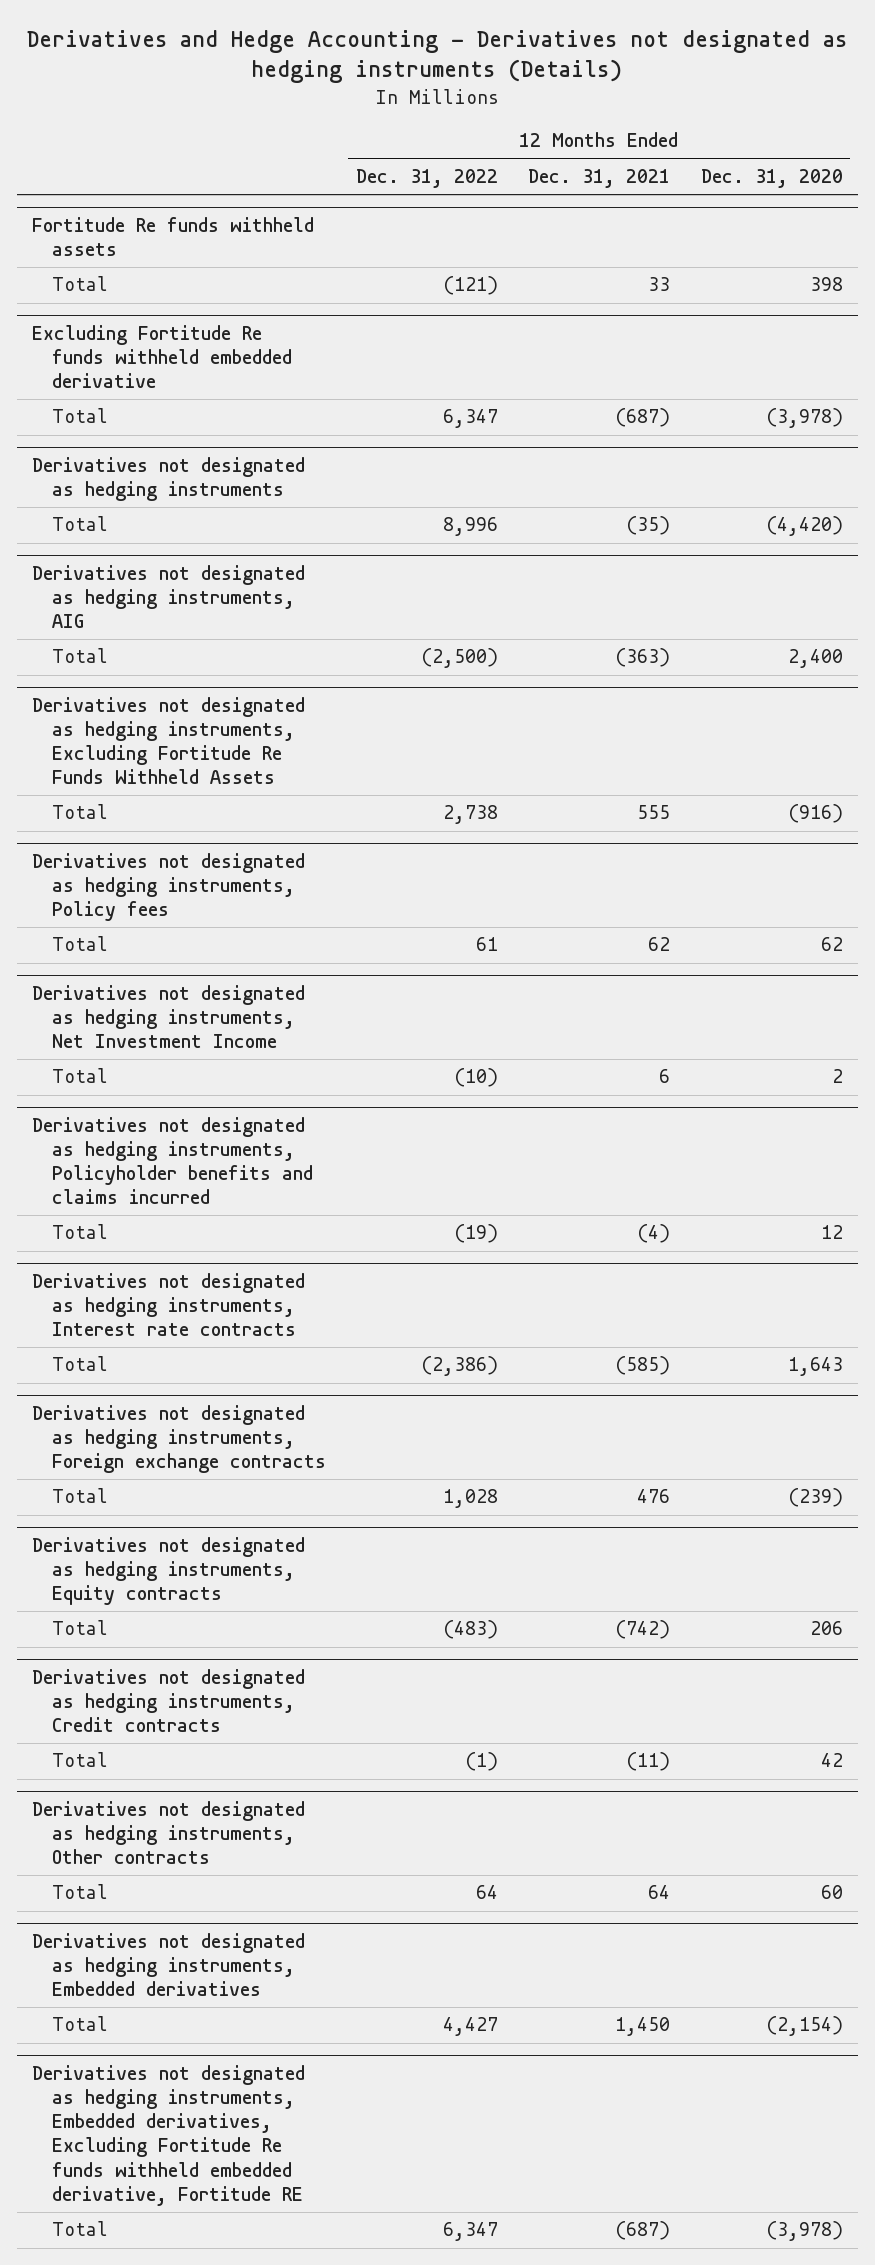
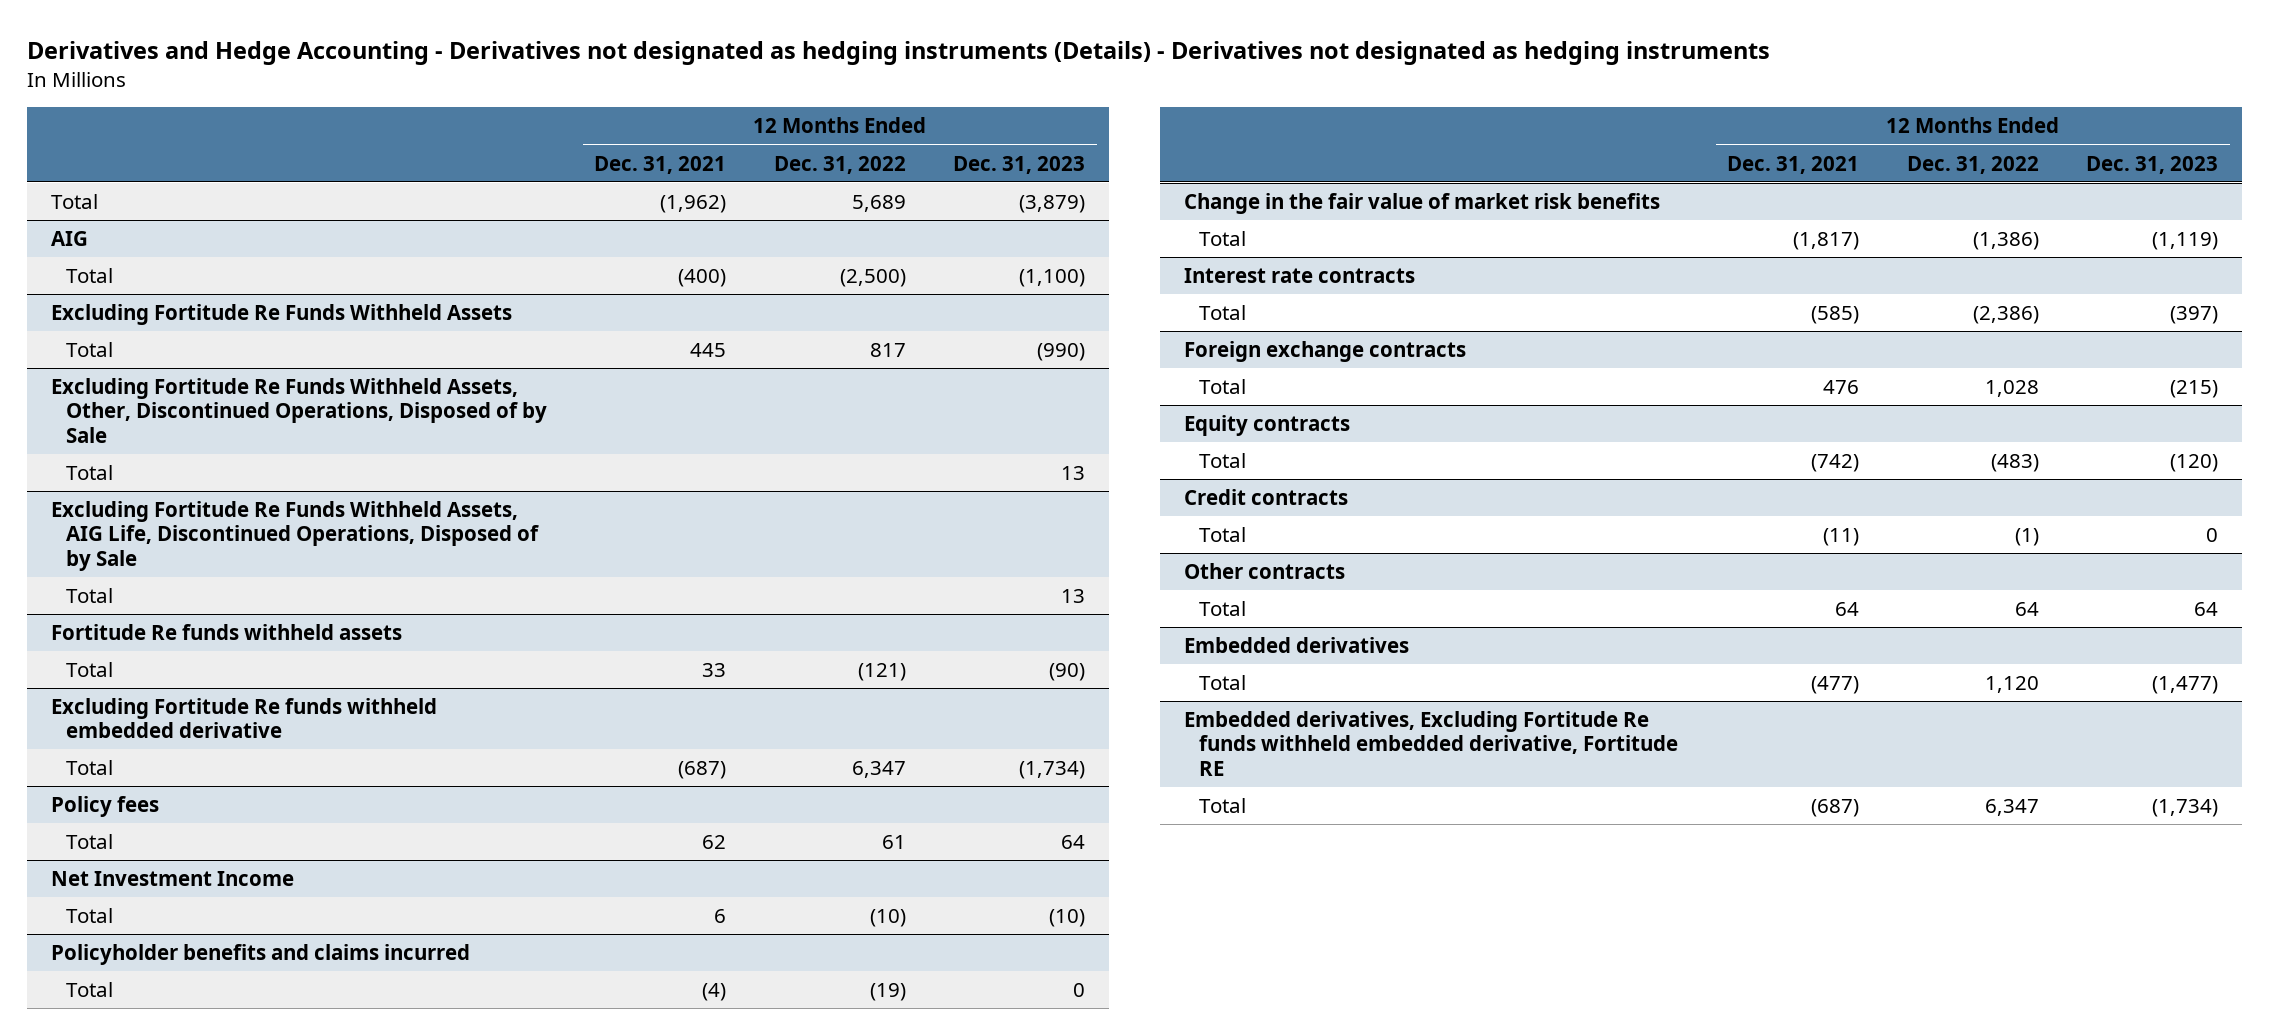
- Derivatives and Hedge Accounting - Derivatives not designated as hedging instruments (Details)
+ Derivatives and Hedge Accounting - Derivatives not designated as hedging instruments (Details) - Derivatives not designated as hedging instruments
- | 12 Months Ended Dec. 31, 2022 | 12 Months Ended Dec. 31, 2021 | 12 Months Ended Dec. 31, 2020
+ | 12 Months Ended Dec. 31, 2021 | 12 Months Ended Dec. 31, 2022 | 12 Months Ended Dec. 31, 2023
+ Total | (1,962) | 5,689 | (3,879)
+ AIG
+ Total | (400) | (2,500) | (1,100)
+ Excluding Fortitude Re Funds Withheld Assets
+ Total | 445 | 817 | (990)
+ Excluding Fortitude Re Funds Withheld Assets, Other, Discontinued Operations, Disposed of by Sale
+ Total | | | 13
+ Excluding Fortitude Re Funds Withheld Assets, AIG Life, Discontinued Operations, Disposed of by Sale
+ Total | | | 13
- Derivatives not designated as hedging instruments
- Total | 8,996 | (35) | (4,420)
- Derivatives not designated as hedging instruments, AIG
- Total | (2,500) | (363) | 2,400
- Derivatives not designated as hedging instruments, Excluding Fortitude Re Funds Withheld Assets
- Total | 2,738 | 555 | (916)
- Derivatives not designated as hedging instruments, Policy fees
+ Policy fees
- Derivatives not designated as hedging instruments, Net Investment Income
+ Net Investment Income
- Derivatives not designated as hedging instruments, Policyholder benefits and claims incurred
+ Policyholder benefits and claims incurred
- Derivatives not designated as hedging instruments, Interest rate contracts
+ Change in the fair value of market risk benefits
+ Total | (1,817) | (1,386) | (1,119)
+ Interest rate contracts
- Derivatives not designated as hedging instruments, Foreign exchange contracts
+ Foreign exchange contracts
- Derivatives not designated as hedging instruments, Equity contracts
+ Equity contracts
- Derivatives not designated as hedging instruments, Credit contracts
+ Credit contracts
- Derivatives not designated as hedging instruments, Other contracts
+ Other contracts
- Derivatives not designated as hedging instruments, Embedded derivatives
- Total | 4,427 | 1,450 | (2,154)
- Derivatives not designated as hedging instruments, Embedded derivatives, Excluding Fortitude Re funds withheld embedded derivative, Fortitude RE
+ Embedded derivatives
+ Total | (477) | 1,120 | (1,477)
+ Embedded derivatives, Excluding Fortitude Re funds withheld embedded derivative, Fortitude RE

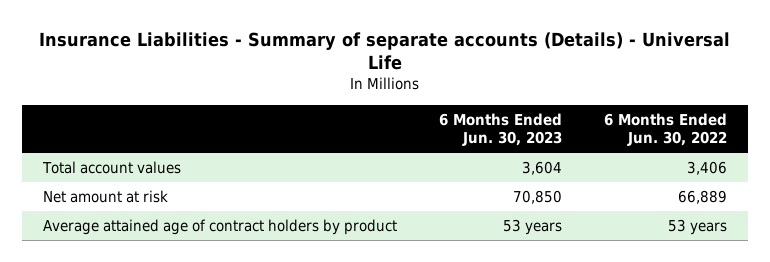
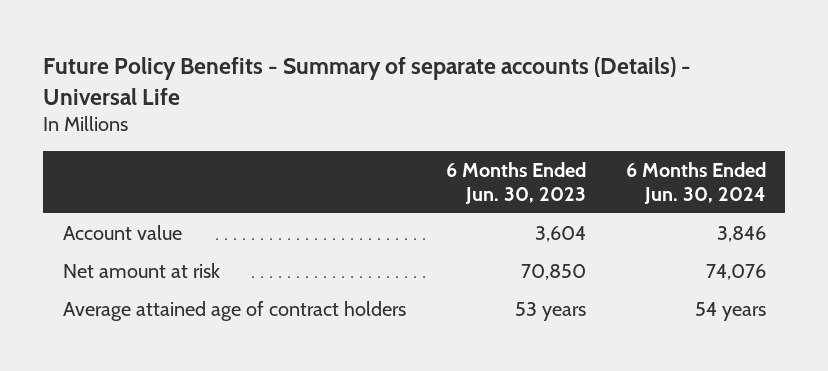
- Insurance Liabilities - Summary of separate accounts (Details) - Universal Life
+ Future Policy Benefits - Summary of separate accounts (Details) - Universal Life
- | 6 Months Ended Jun. 30, 2023 | 6 Months Ended Jun. 30, 2022
+ | 6 Months Ended Jun. 30, 2023 | 6 Months Ended Jun. 30, 2024
- Total account values | 3,604 | 3,406
+ Account value | 3,604 | 3,846
- Average attained age of contract holders by product | 53 years | 53 years
+ Average attained age of contract holders | 53 years | 54 years

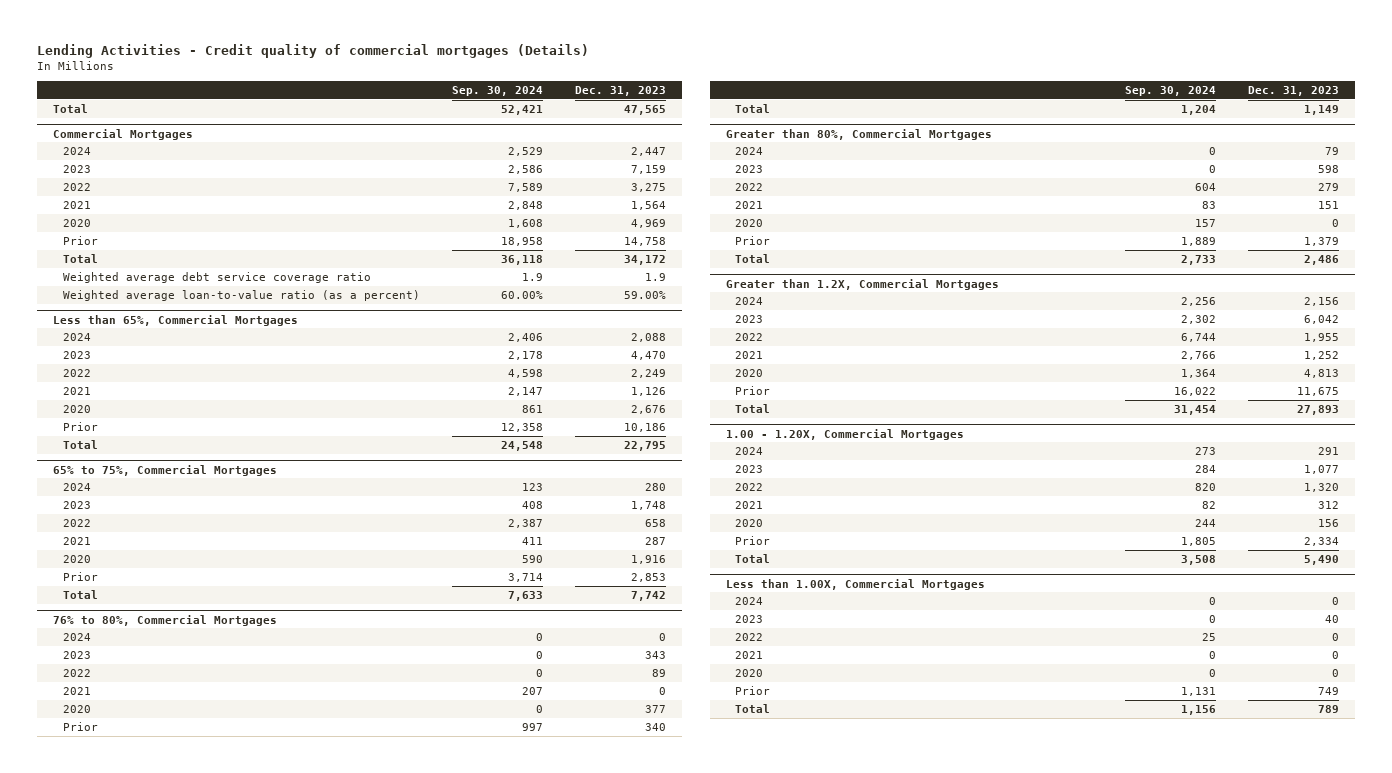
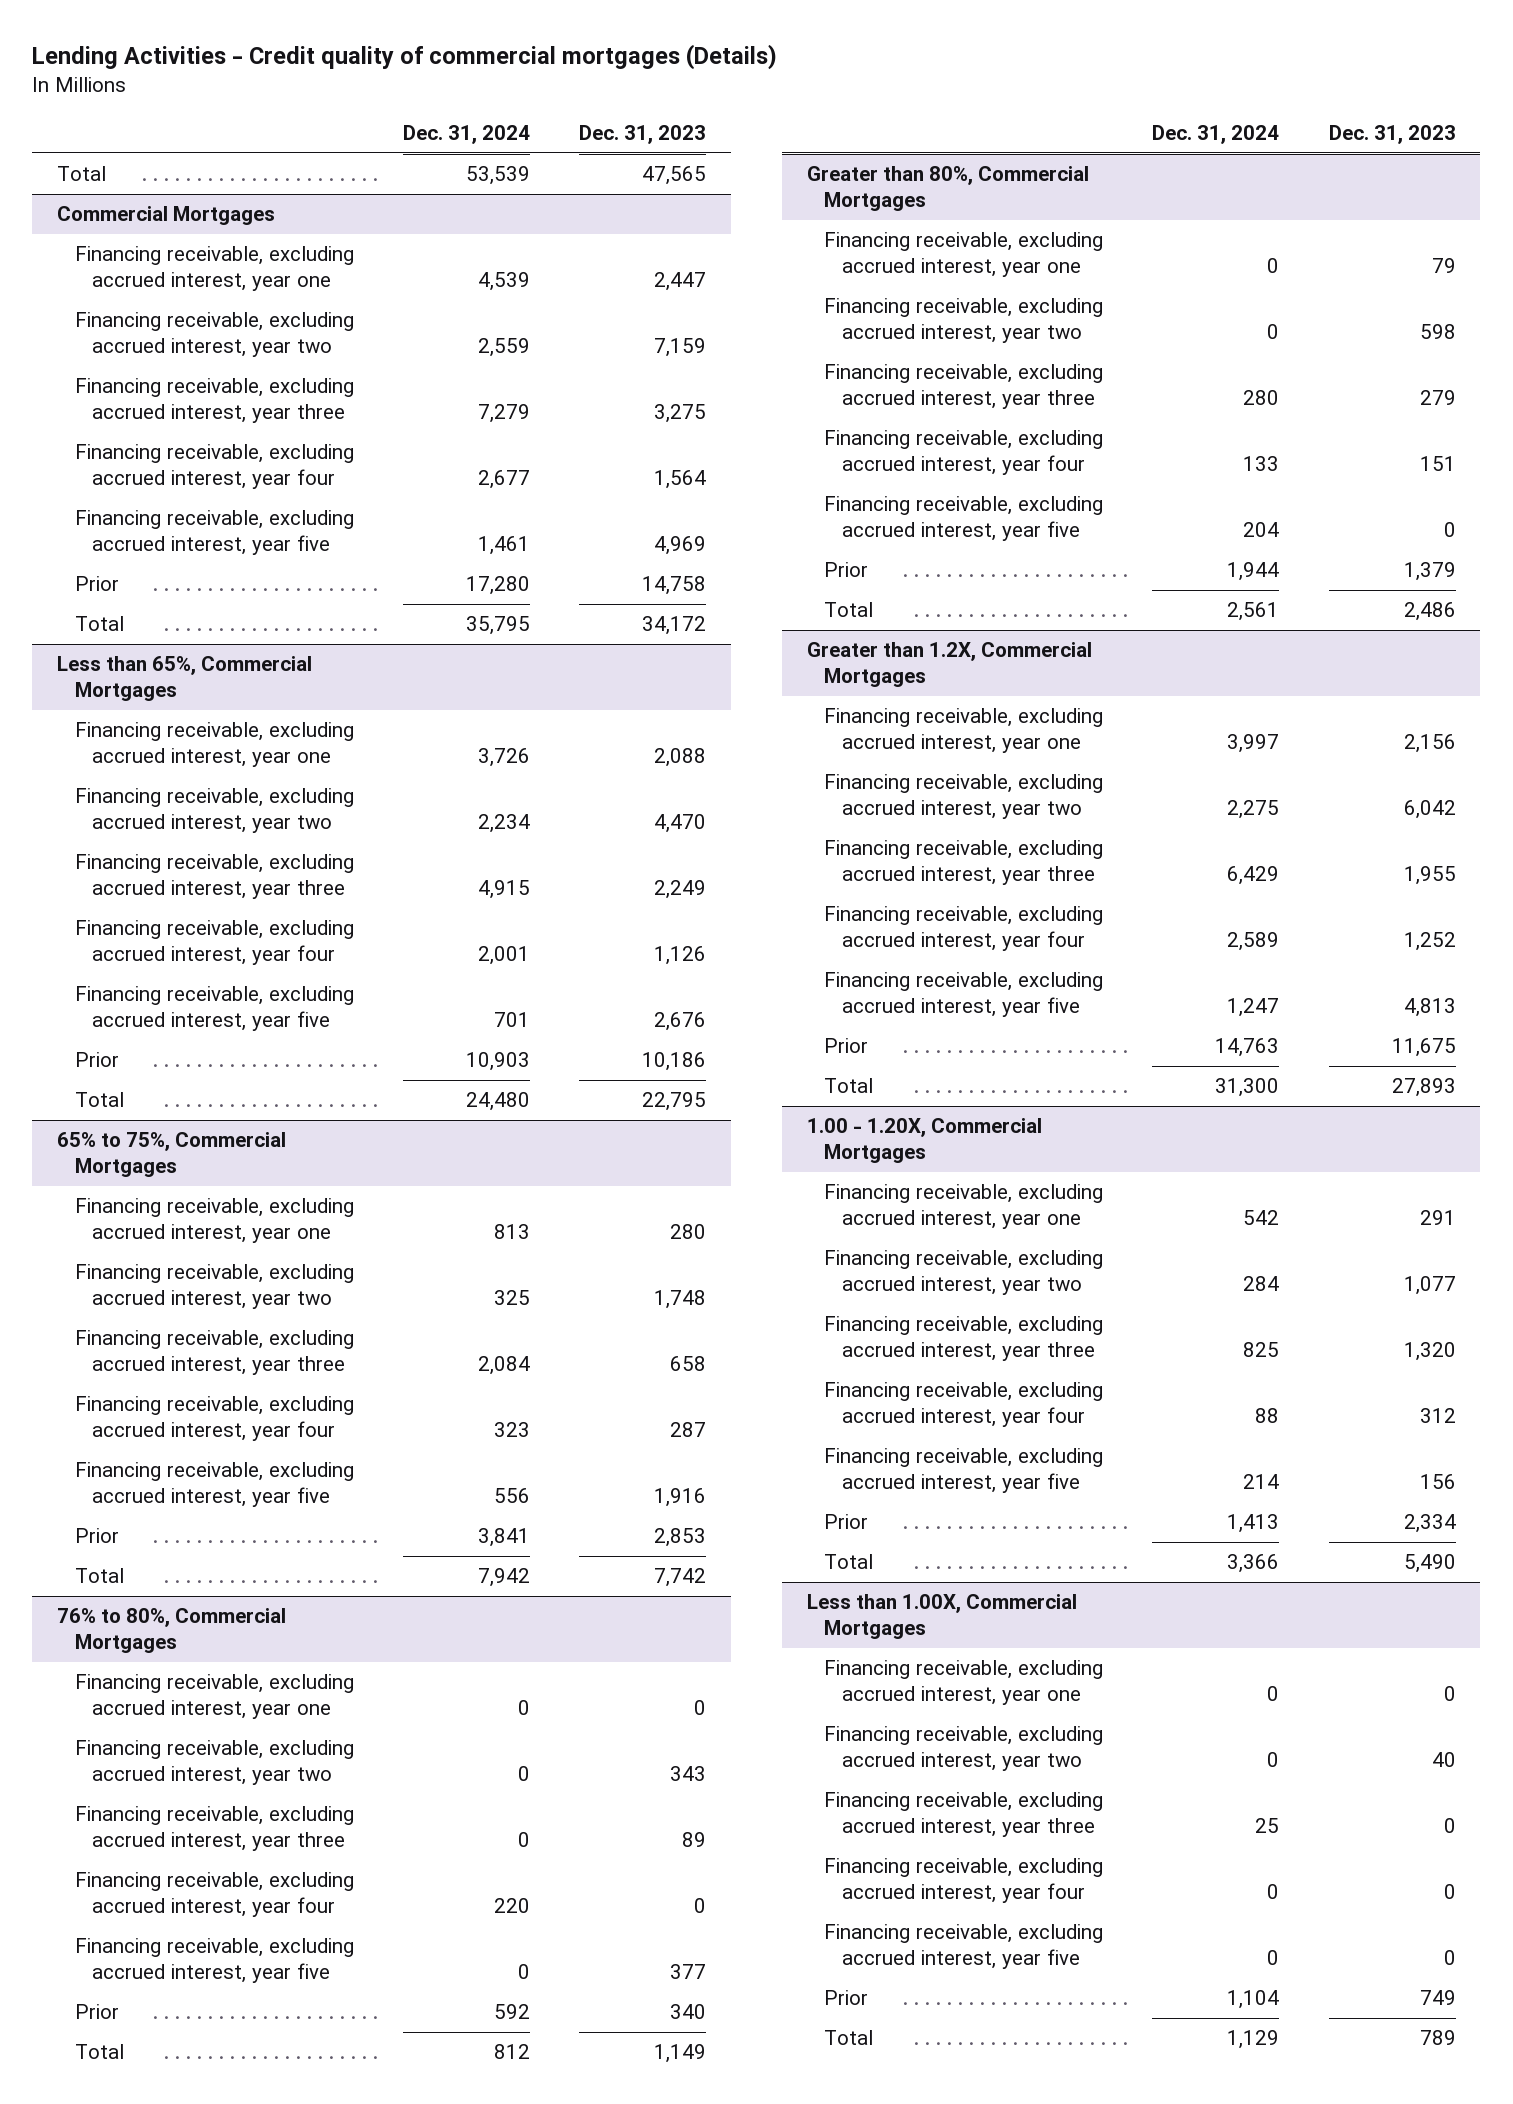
- | Sep. 30, 2024 | Dec. 31, 2023
+ | Dec. 31, 2024 | Dec. 31, 2023
@ Commercial Mortgages
- 2024 | 2,529 | 2,447
- 2023 | 2,586 | 7,159
- 2022 | 7,589 | 3,275
- 2021 | 2,848 | 1,564
- 2020 | 1,608 | 4,969
+ Financing receivable, excluding accrued interest, year one | 4,539 | 2,447
+ Financing receivable, excluding accrued interest, year two | 2,559 | 7,159
+ Financing receivable, excluding accrued interest, year three | 7,279 | 3,275
+ Financing receivable, excluding accrued interest, year four | 2,677 | 1,564
+ Financing receivable, excluding accrued interest, year five | 1,461 | 4,969
- Weighted average debt service coverage ratio | 1.9 | 1.9
- Weighted average loan-to-value ratio (as a percent) | 60.00% | 59.00%
@ Less than 65%, Commercial Mortgages
- 2024 | 2,406 | 2,088
- 2023 | 2,178 | 4,470
- 2022 | 4,598 | 2,249
- 2021 | 2,147 | 1,126
- 2020 | 861 | 2,676
+ Financing receivable, excluding accrued interest, year one | 3,726 | 2,088
+ Financing receivable, excluding accrued interest, year two | 2,234 | 4,470
+ Financing receivable, excluding accrued interest, year three | 4,915 | 2,249
+ Financing receivable, excluding accrued interest, year four | 2,001 | 1,126
+ Financing receivable, excluding accrued interest, year five | 701 | 2,676
@ 65% to 75%, Commercial Mortgages
- 2024 | 123 | 280
- 2023 | 408 | 1,748
- 2022 | 2,387 | 658
- 2021 | 411 | 287
- 2020 | 590 | 1,916
+ Financing receivable, excluding accrued interest, year one | 813 | 280
+ Financing receivable, excluding accrued interest, year two | 325 | 1,748
+ Financing receivable, excluding accrued interest, year three | 2,084 | 658
+ Financing receivable, excluding accrued interest, year four | 323 | 287
+ Financing receivable, excluding accrued interest, year five | 556 | 1,916
@ 76% to 80%, Commercial Mortgages
- 2024 | 0 | 0
- 2023 | 0 | 343
- 2022 | 0 | 89
- 2021 | 207 | 0
- 2020 | 0 | 377
+ Financing receivable, excluding accrued interest, year one | 0 | 0
+ Financing receivable, excluding accrued interest, year two | 0 | 343
+ Financing receivable, excluding accrued interest, year three | 0 | 89
+ Financing receivable, excluding accrued interest, year four | 220 | 0
+ Financing receivable, excluding accrued interest, year five | 0 | 377
@ Greater than 80%, Commercial Mortgages
- 2024 | 0 | 79
- 2023 | 0 | 598
- 2022 | 604 | 279
- 2021 | 83 | 151
- 2020 | 157 | 0
+ Financing receivable, excluding accrued interest, year one | 0 | 79
+ Financing receivable, excluding accrued interest, year two | 0 | 598
+ Financing receivable, excluding accrued interest, year three | 280 | 279
+ Financing receivable, excluding accrued interest, year four | 133 | 151
+ Financing receivable, excluding accrued interest, year five | 204 | 0
@ Greater than 1.2X, Commercial Mortgages
- 2024 | 2,256 | 2,156
- 2023 | 2,302 | 6,042
- 2022 | 6,744 | 1,955
- 2021 | 2,766 | 1,252
- 2020 | 1,364 | 4,813
+ Financing receivable, excluding accrued interest, year one | 3,997 | 2,156
+ Financing receivable, excluding accrued interest, year two | 2,275 | 6,042
+ Financing receivable, excluding accrued interest, year three | 6,429 | 1,955
+ Financing receivable, excluding accrued interest, year four | 2,589 | 1,252
+ Financing receivable, excluding accrued interest, year five | 1,247 | 4,813
@ 1.00 - 1.20X, Commercial Mortgages
- 2024 | 273 | 291
- 2023 | 284 | 1,077
- 2022 | 820 | 1,320
- 2021 | 82 | 312
- 2020 | 244 | 156
+ Financing receivable, excluding accrued interest, year one | 542 | 291
+ Financing receivable, excluding accrued interest, year two | 284 | 1,077
+ Financing receivable, excluding accrued interest, year three | 825 | 1,320
+ Financing receivable, excluding accrued interest, year four | 88 | 312
+ Financing receivable, excluding accrued interest, year five | 214 | 156
@ Less than 1.00X, Commercial Mortgages
- 2024 | 0 | 0
- 2023 | 0 | 40
- 2022 | 25 | 0
- 2021 | 0 | 0
- 2020 | 0 | 0
+ Financing receivable, excluding accrued interest, year one | 0 | 0
+ Financing receivable, excluding accrued interest, year two | 0 | 40
+ Financing receivable, excluding accrued interest, year three | 25 | 0
+ Financing receivable, excluding accrued interest, year four | 0 | 0
+ Financing receivable, excluding accrued interest, year five | 0 | 0

